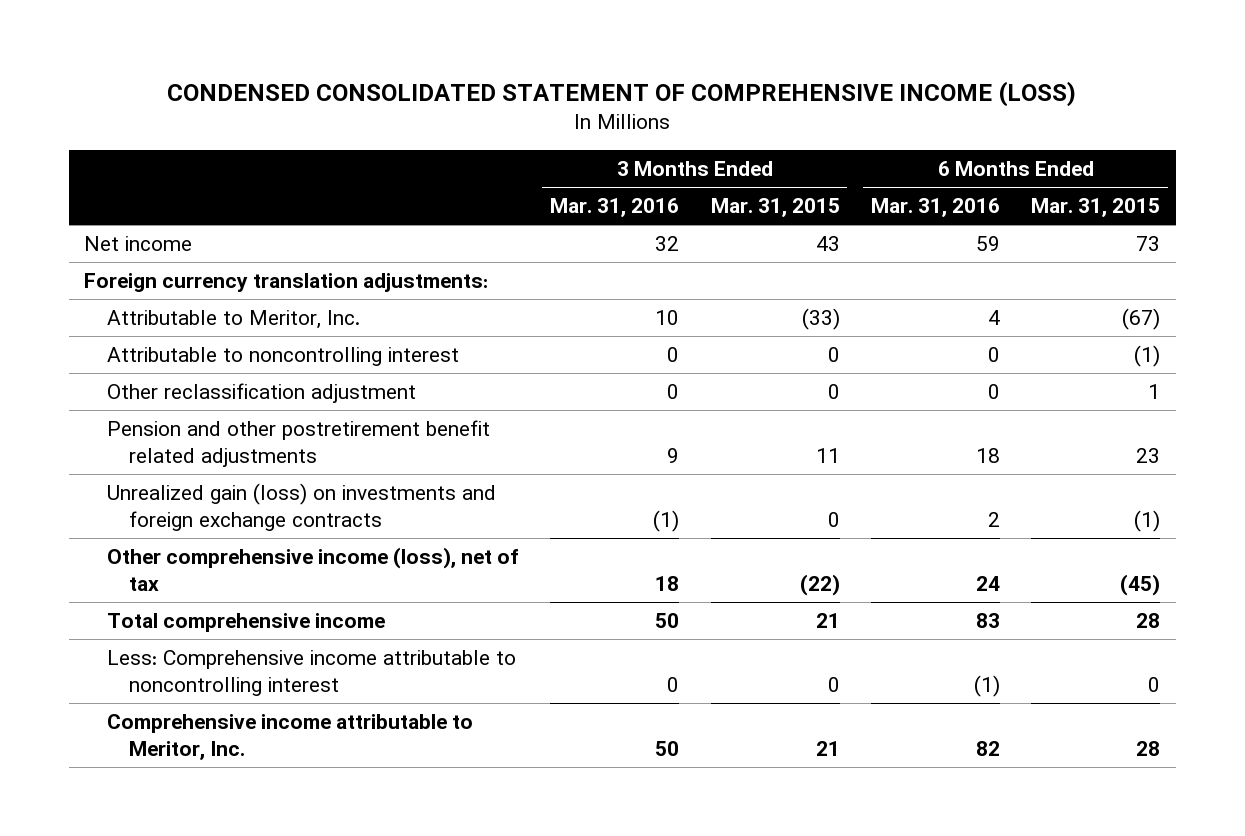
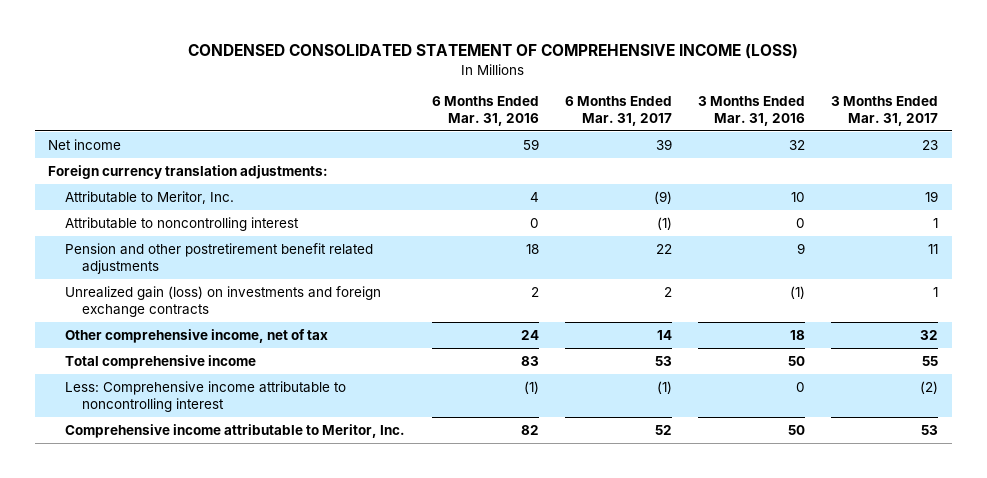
- | 3 Months Ended Mar. 31, 2016 | 3 Months Ended Mar. 31, 2015 | 6 Months Ended Mar. 31, 2016 | 6 Months Ended Mar. 31, 2015
+ | 6 Months Ended Mar. 31, 2016 | 6 Months Ended Mar. 31, 2017 | 3 Months Ended Mar. 31, 2016 | 3 Months Ended Mar. 31, 2017
- Other reclassification adjustment | 0 | 0 | 0 | 1
- Other comprehensive income (loss), net of tax | 18 | (22) | 24 | (45)
+ Other comprehensive income, net of tax | 24 | 14 | 18 | 32

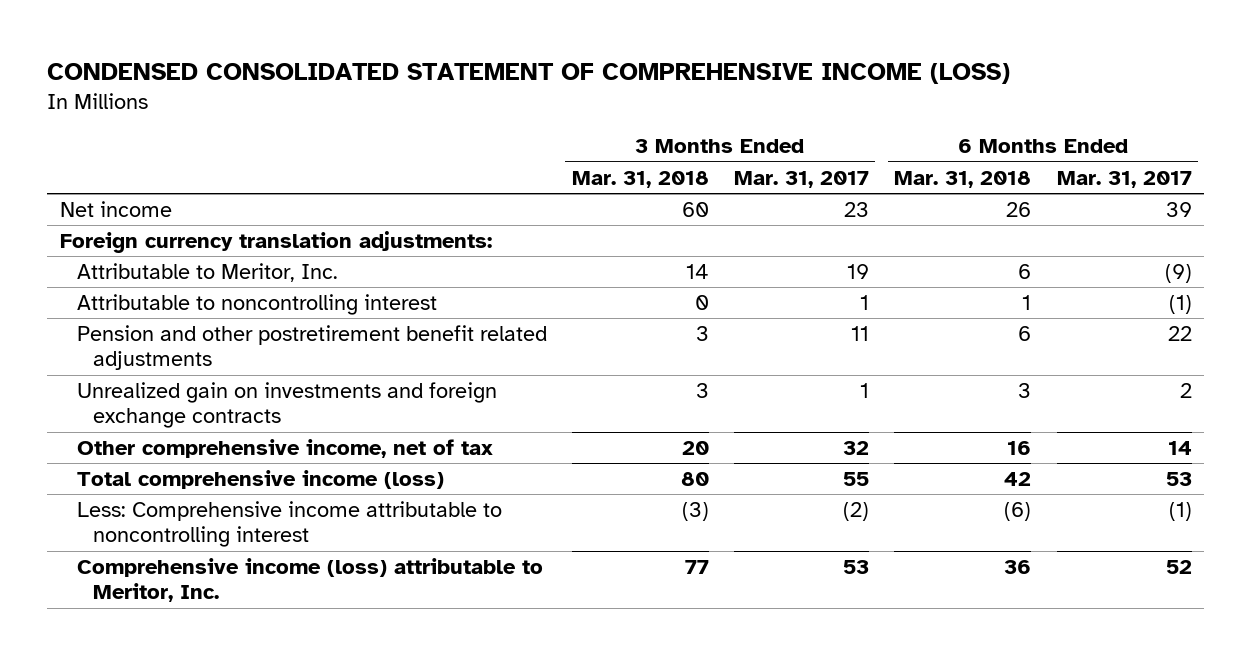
- | 6 Months Ended Mar. 31, 2016 | 6 Months Ended Mar. 31, 2017 | 3 Months Ended Mar. 31, 2016 | 3 Months Ended Mar. 31, 2017
+ | 3 Months Ended Mar. 31, 2018 | 3 Months Ended Mar. 31, 2017 | 6 Months Ended Mar. 31, 2018 | 6 Months Ended Mar. 31, 2017
- Unrealized gain (loss) on investments and foreign exchange contracts | 2 | 2 | (1) | 1
+ Unrealized gain on investments and foreign exchange contracts | 3 | 1 | 3 | 2
- Total comprehensive income | 83 | 53 | 50 | 55
+ Total comprehensive income (loss) | 80 | 55 | 42 | 53
- Comprehensive income attributable to Meritor, Inc. | 82 | 52 | 50 | 53
+ Comprehensive income (loss) attributable to Meritor, Inc. | 77 | 53 | 36 | 52

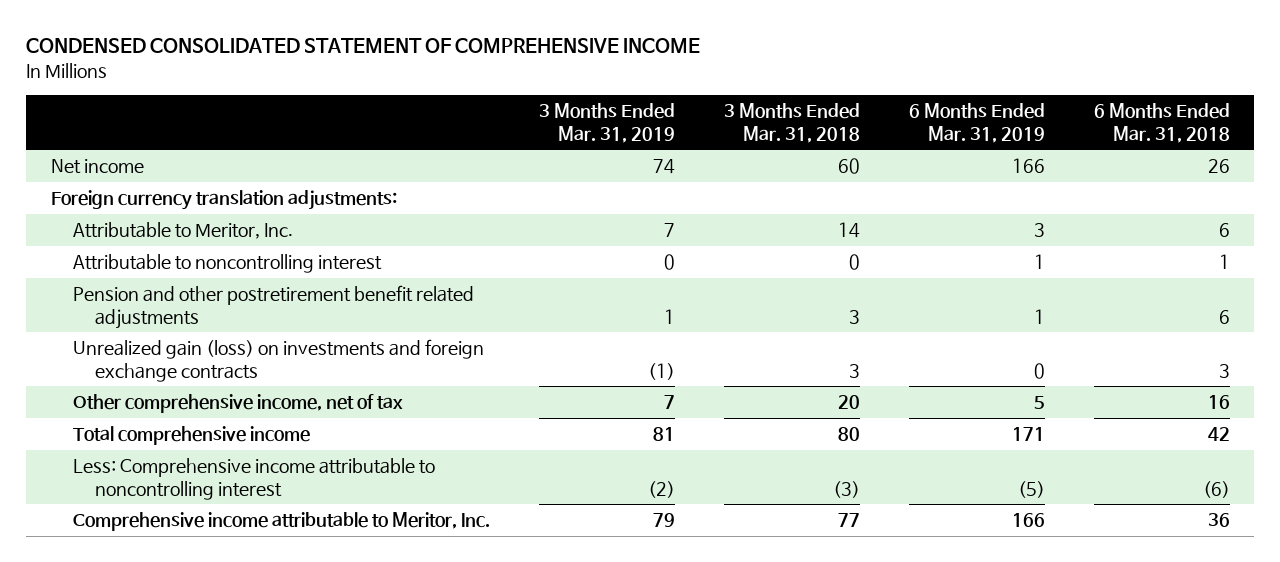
- CONDENSED CONSOLIDATED STATEMENT OF COMPREHENSIVE INCOME (LOSS)
+ CONDENSED CONSOLIDATED STATEMENT OF COMPREHENSIVE INCOME
- | 3 Months Ended Mar. 31, 2018 | 3 Months Ended Mar. 31, 2017 | 6 Months Ended Mar. 31, 2018 | 6 Months Ended Mar. 31, 2017
+ | 3 Months Ended Mar. 31, 2019 | 3 Months Ended Mar. 31, 2018 | 6 Months Ended Mar. 31, 2019 | 6 Months Ended Mar. 31, 2018
- Unrealized gain on investments and foreign exchange contracts | 3 | 1 | 3 | 2
+ Unrealized gain (loss) on investments and foreign exchange contracts | (1) | 3 | 0 | 3
- Total comprehensive income (loss) | 80 | 55 | 42 | 53
+ Total comprehensive income | 81 | 80 | 171 | 42
- Comprehensive income (loss) attributable to Meritor, Inc. | 77 | 53 | 36 | 52
+ Comprehensive income attributable to Meritor, Inc. | 79 | 77 | 166 | 36

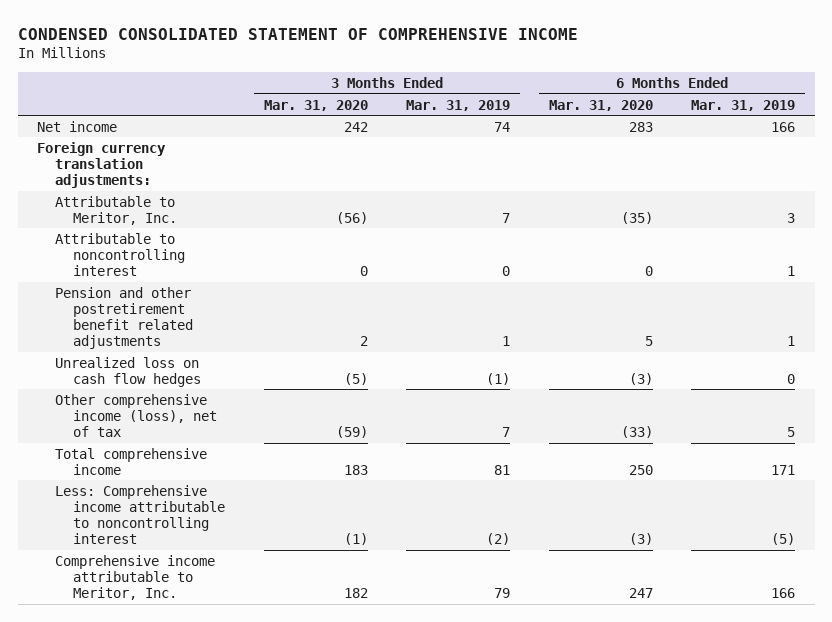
- | 3 Months Ended Mar. 31, 2019 | 3 Months Ended Mar. 31, 2018 | 6 Months Ended Mar. 31, 2019 | 6 Months Ended Mar. 31, 2018
+ | 3 Months Ended Mar. 31, 2020 | 3 Months Ended Mar. 31, 2019 | 6 Months Ended Mar. 31, 2020 | 6 Months Ended Mar. 31, 2019
- Unrealized gain (loss) on investments and foreign exchange contracts | (1) | 3 | 0 | 3
- Other comprehensive income, net of tax | 7 | 20 | 5 | 16
+ Unrealized loss on cash flow hedges | (5) | (1) | (3) | 0
+ Other comprehensive income (loss), net of tax | (59) | 7 | (33) | 5

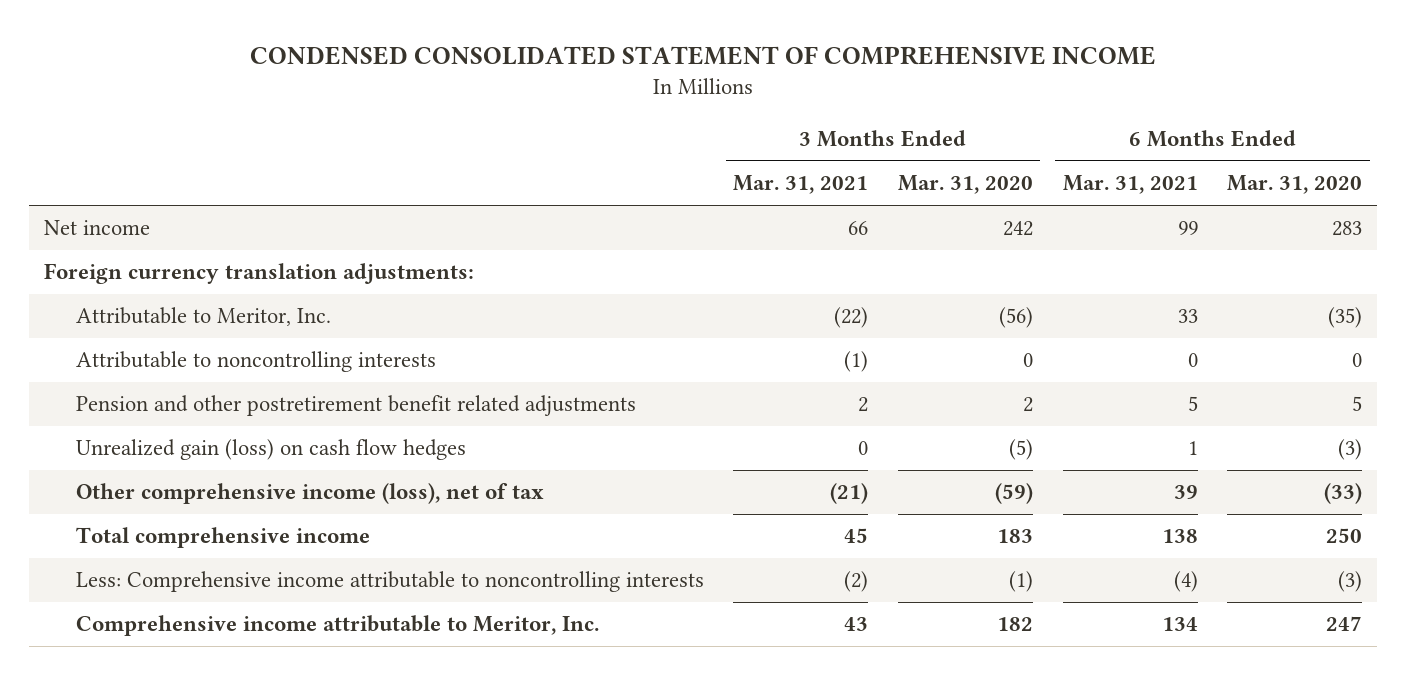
- | 3 Months Ended Mar. 31, 2020 | 3 Months Ended Mar. 31, 2019 | 6 Months Ended Mar. 31, 2020 | 6 Months Ended Mar. 31, 2019
+ | 3 Months Ended Mar. 31, 2021 | 3 Months Ended Mar. 31, 2020 | 6 Months Ended Mar. 31, 2021 | 6 Months Ended Mar. 31, 2020
- Attributable to noncontrolling interest | 0 | 0 | 0 | 1
+ Attributable to noncontrolling interests | (1) | 0 | 0 | 0
- Unrealized loss on cash flow hedges | (5) | (1) | (3) | 0
+ Unrealized gain (loss) on cash flow hedges | 0 | (5) | 1 | (3)
- Less: Comprehensive income attributable to noncontrolling interest | (1) | (2) | (3) | (5)
+ Less: Comprehensive income attributable to noncontrolling interests | (2) | (1) | (4) | (3)

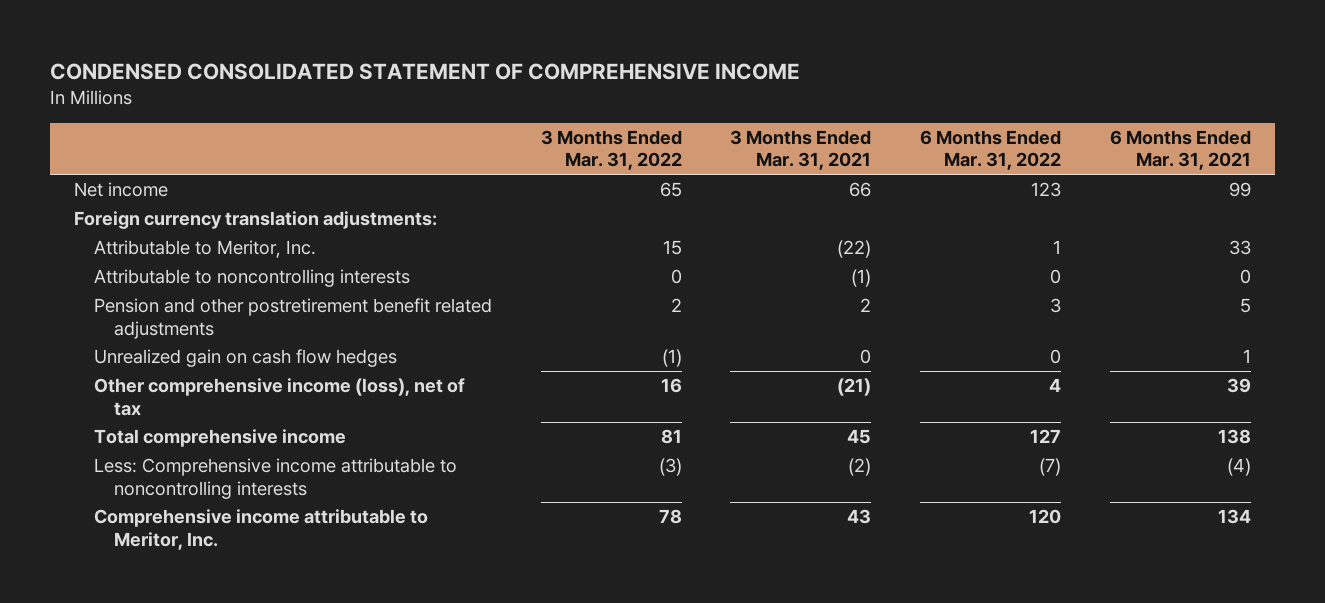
- | 3 Months Ended Mar. 31, 2021 | 3 Months Ended Mar. 31, 2020 | 6 Months Ended Mar. 31, 2021 | 6 Months Ended Mar. 31, 2020
+ | 3 Months Ended Mar. 31, 2022 | 3 Months Ended Mar. 31, 2021 | 6 Months Ended Mar. 31, 2022 | 6 Months Ended Mar. 31, 2021
- Unrealized gain (loss) on cash flow hedges | 0 | (5) | 1 | (3)
+ Unrealized gain on cash flow hedges | (1) | 0 | 0 | 1

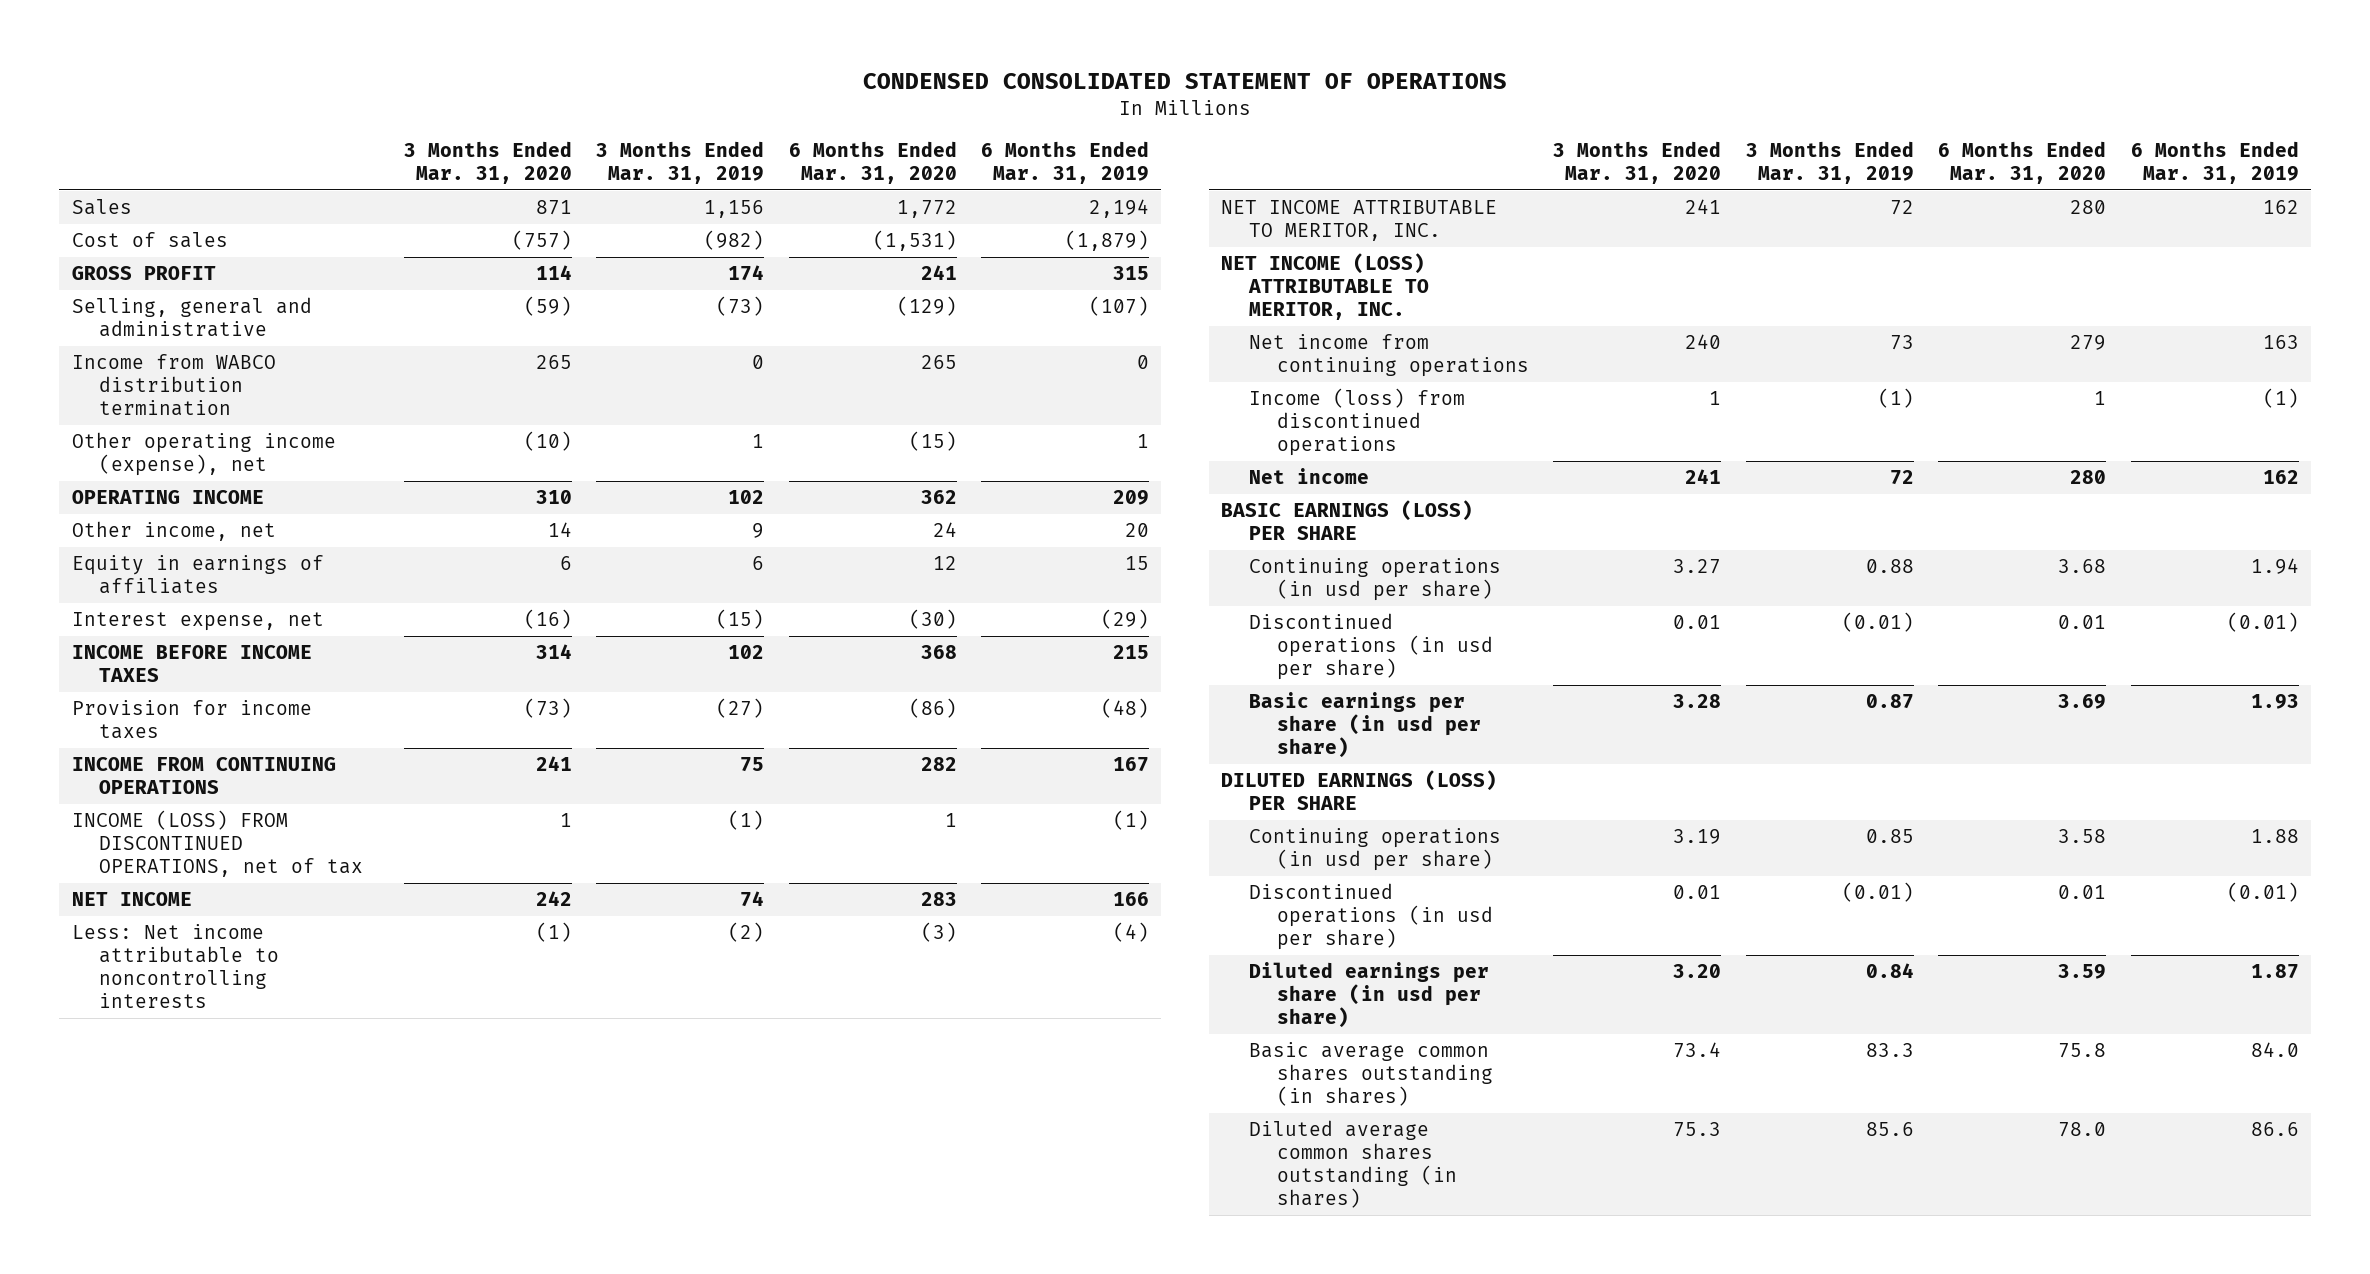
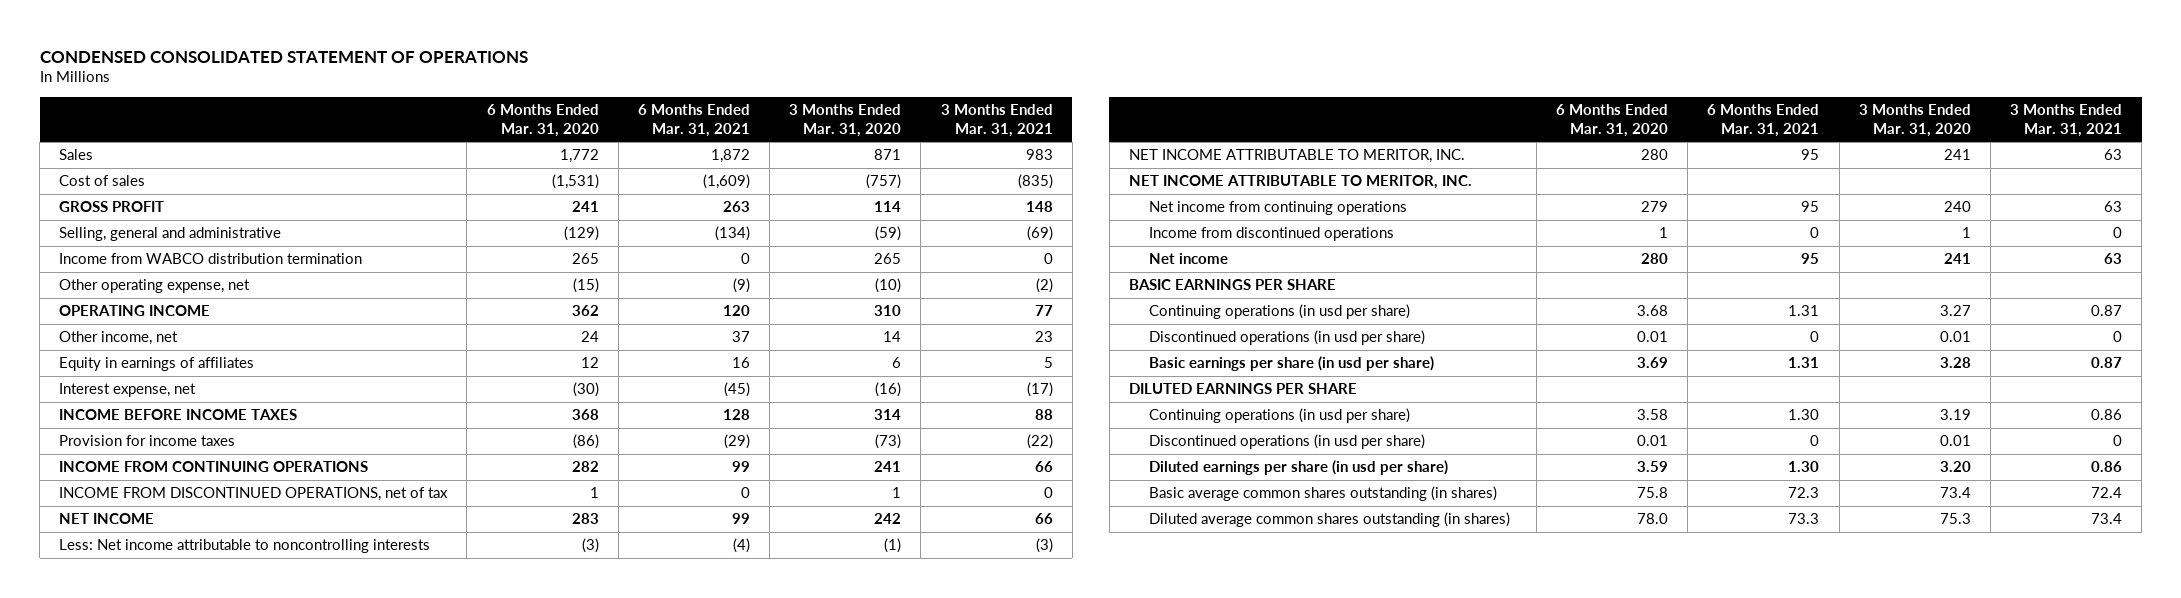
- | 3 Months Ended Mar. 31, 2020 | 3 Months Ended Mar. 31, 2019 | 6 Months Ended Mar. 31, 2020 | 6 Months Ended Mar. 31, 2019
+ | 6 Months Ended Mar. 31, 2020 | 6 Months Ended Mar. 31, 2021 | 3 Months Ended Mar. 31, 2020 | 3 Months Ended Mar. 31, 2021
- Other operating income (expense), net | (10) | 1 | (15) | 1
+ Other operating expense, net | (15) | (9) | (10) | (2)
- INCOME (LOSS) FROM DISCONTINUED OPERATIONS, net of tax | 1 | (1) | 1 | (1)
+ INCOME FROM DISCONTINUED OPERATIONS, net of tax | 1 | 0 | 1 | 0
- NET INCOME (LOSS) ATTRIBUTABLE TO MERITOR, INC.
+ NET INCOME ATTRIBUTABLE TO MERITOR, INC.
- Income (loss) from discontinued operations | 1 | (1) | 1 | (1)
+ Income from discontinued operations | 1 | 0 | 1 | 0
- BASIC EARNINGS (LOSS) PER SHARE
+ BASIC EARNINGS PER SHARE
- DILUTED EARNINGS (LOSS) PER SHARE
+ DILUTED EARNINGS PER SHARE

